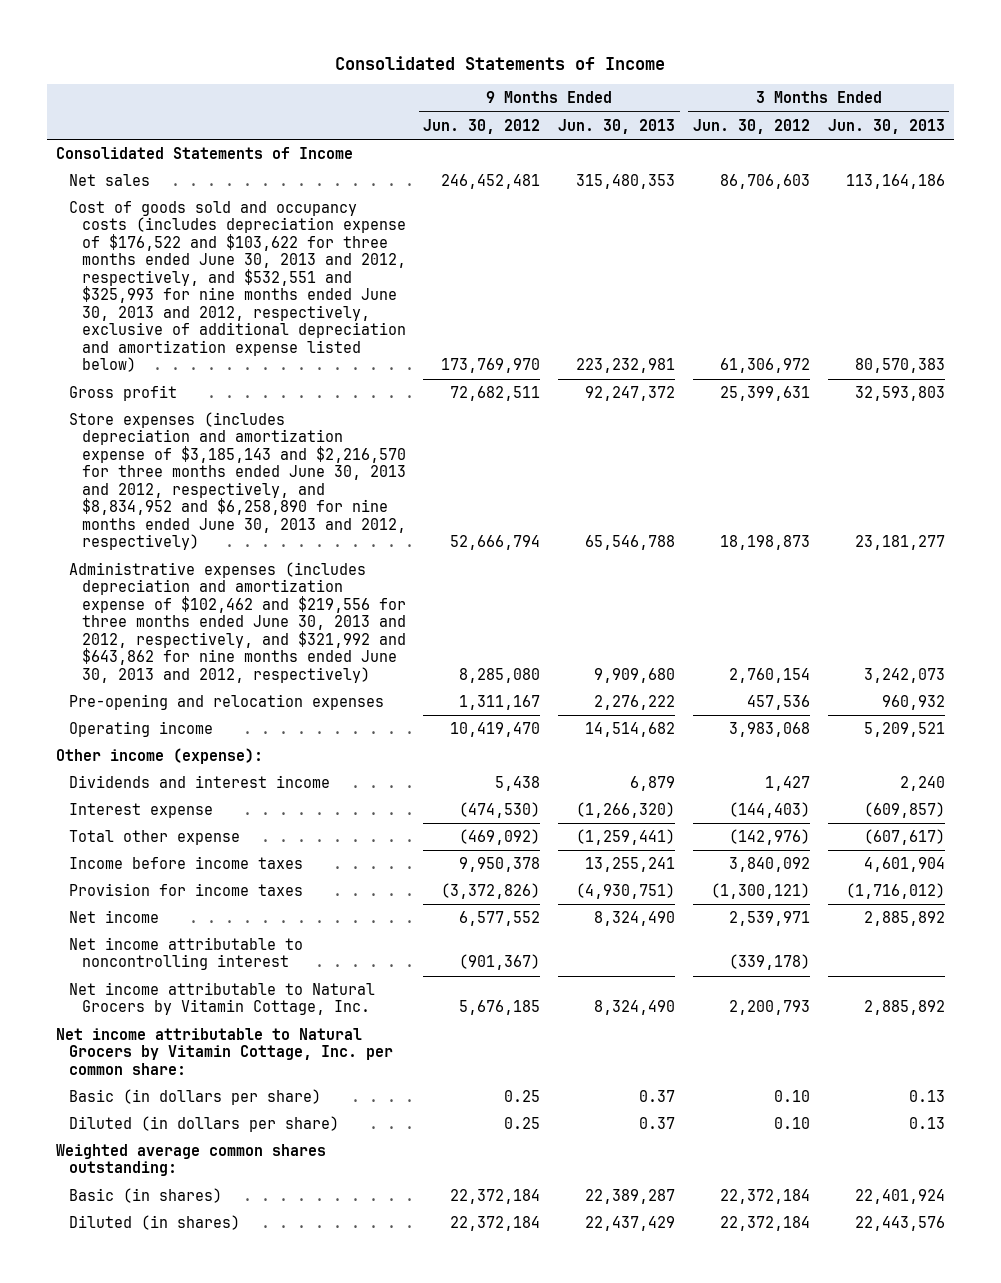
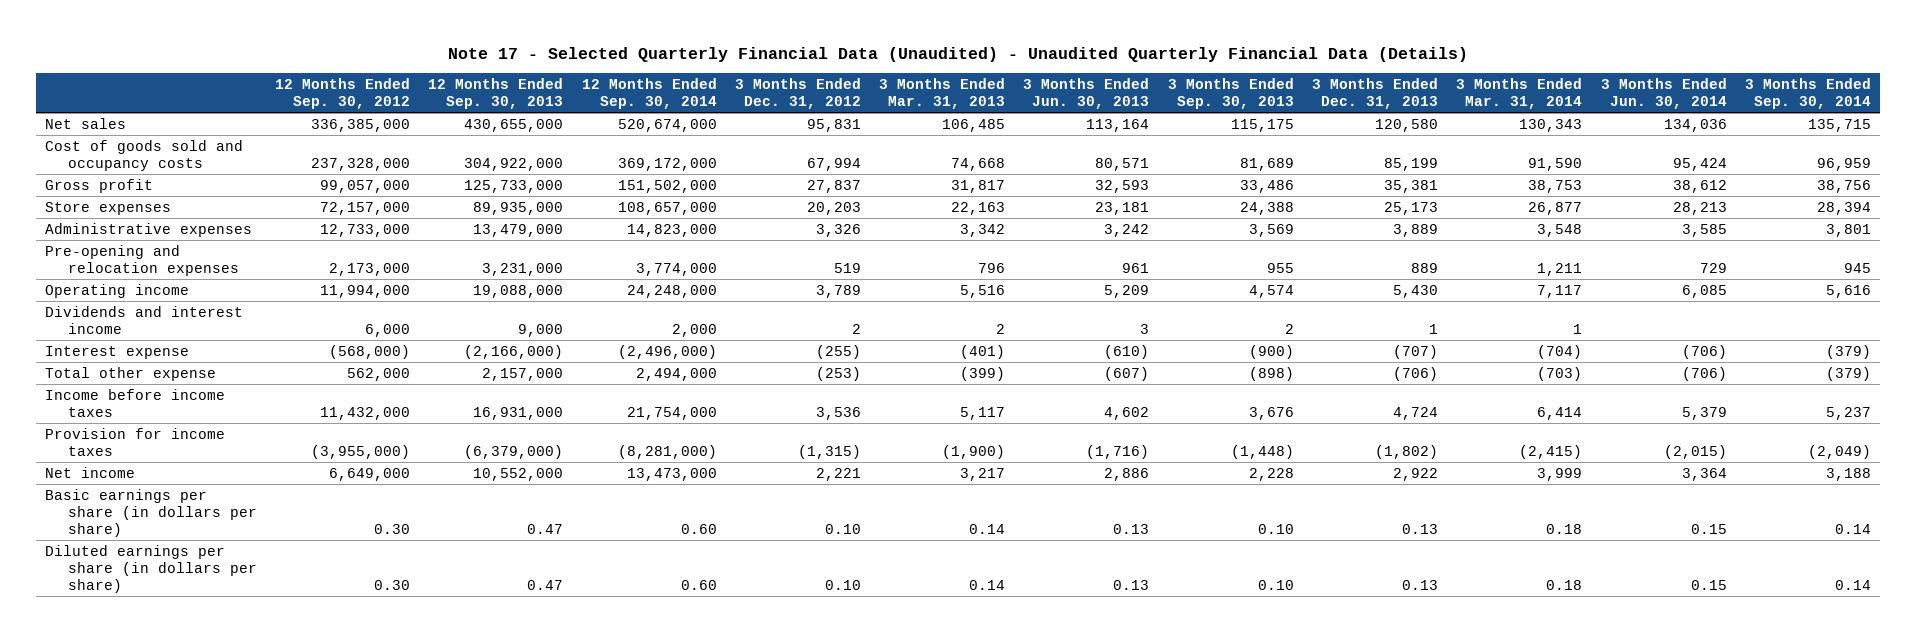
- Consolidated Statements of Income
+ Note 17 - Selected Quarterly Financial Data (Unaudited) - Unaudited Quarterly Financial Data (Details)
- | 9 Months Ended Jun. 30, 2012 | 9 Months Ended Jun. 30, 2013 | 3 Months Ended Jun. 30, 2012 | 3 Months Ended Jun. 30, 2013
+ | 12 Months Ended Sep. 30, 2012 | 12 Months Ended Sep. 30, 2013 | 12 Months Ended Sep. 30, 2014 | 3 Months Ended Dec. 31, 2012 | 3 Months Ended Mar. 31, 2013 | 3 Months Ended Jun. 30, 2013 | 3 Months Ended Sep. 30, 2013 | 3 Months Ended Dec. 31, 2013 | 3 Months Ended Mar. 31, 2014 | 3 Months Ended Jun. 30, 2014 | 3 Months Ended Sep. 30, 2014
- Consolidated Statements of Income
- Net sales | 246,452,481 | 315,480,353 | 86,706,603 | 113,164,186
- Cost of goods sold and occupancy costs (includes depreciation expense of $176,522 and $103,622 for three months ended June 30, 2013 and 2012, respectively, and $532,551 and $325,993 for nine months ended June 30, 2013 and 2012, respectively, exclusive of additional depreciation and amortization expense listed below) | 173,769,970 | 223,232,981 | 61,306,972 | 80,570,383
- Gross profit | 72,682,511 | 92,247,372 | 25,399,631 | 32,593,803
- Store expenses (includes depreciation and amortization expense of $3,185,143 and $2,216,570 for three months ended June 30, 2013 and 2012, respectively, and $8,834,952 and $6,258,890 for nine months ended June 30, 2013 and 2012, respectively) | 52,666,794 | 65,546,788 | 18,198,873 | 23,181,277
- Administrative expenses (includes depreciation and amortization expense of $102,462 and $219,556 for three months ended June 30, 2013 and 2012, respectively, and $321,992 and $643,862 for nine months ended June 30, 2013 and 2012, respectively) | 8,285,080 | 9,909,680 | 2,760,154 | 3,242,073
- Pre-opening and relocation expenses | 1,311,167 | 2,276,222 | 457,536 | 960,932
- Operating income | 10,419,470 | 14,514,682 | 3,983,068 | 5,209,521
- Other income (expense):
- Dividends and interest income | 5,438 | 6,879 | 1,427 | 2,240
- Interest expense | (474,530) | (1,266,320) | (144,403) | (609,857)
- Total other expense | (469,092) | (1,259,441) | (142,976) | (607,617)
- Income before income taxes | 9,950,378 | 13,255,241 | 3,840,092 | 4,601,904
- Provision for income taxes | (3,372,826) | (4,930,751) | (1,300,121) | (1,716,012)
- Net income | 6,577,552 | 8,324,490 | 2,539,971 | 2,885,892
- Net income attributable to noncontrolling interest | (901,367) | | (339,178) |
- Net income attributable to Natural Grocers by Vitamin Cottage, Inc. | 5,676,185 | 8,324,490 | 2,200,793 | 2,885,892
- Net income attributable to Natural Grocers by Vitamin Cottage, Inc. per common share:
- Basic (in dollars per share) | 0.25 | 0.37 | 0.10 | 0.13
- Diluted (in dollars per share) | 0.25 | 0.37 | 0.10 | 0.13
- Weighted average common shares outstanding:
- Basic (in shares) | 22,372,184 | 22,389,287 | 22,372,184 | 22,401,924
- Diluted (in shares) | 22,372,184 | 22,437,429 | 22,372,184 | 22,443,576
+ Net sales | 336,385,000 | 430,655,000 | 520,674,000 | 95,831 | 106,485 | 113,164 | 115,175 | 120,580 | 130,343 | 134,036 | 135,715
+ Cost of goods sold and occupancy costs | 237,328,000 | 304,922,000 | 369,172,000 | 67,994 | 74,668 | 80,571 | 81,689 | 85,199 | 91,590 | 95,424 | 96,959
+ Gross profit | 99,057,000 | 125,733,000 | 151,502,000 | 27,837 | 31,817 | 32,593 | 33,486 | 35,381 | 38,753 | 38,612 | 38,756
+ Store expenses | 72,157,000 | 89,935,000 | 108,657,000 | 20,203 | 22,163 | 23,181 | 24,388 | 25,173 | 26,877 | 28,213 | 28,394
+ Administrative expenses | 12,733,000 | 13,479,000 | 14,823,000 | 3,326 | 3,342 | 3,242 | 3,569 | 3,889 | 3,548 | 3,585 | 3,801
+ Pre-opening and relocation expenses | 2,173,000 | 3,231,000 | 3,774,000 | 519 | 796 | 961 | 955 | 889 | 1,211 | 729 | 945
+ Operating income | 11,994,000 | 19,088,000 | 24,248,000 | 3,789 | 5,516 | 5,209 | 4,574 | 5,430 | 7,117 | 6,085 | 5,616
+ Dividends and interest income | 6,000 | 9,000 | 2,000 | 2 | 2 | 3 | 2 | 1 | 1 | |
+ Interest expense | (568,000) | (2,166,000) | (2,496,000) | (255) | (401) | (610) | (900) | (707) | (704) | (706) | (379)
+ Total other expense | 562,000 | 2,157,000 | 2,494,000 | (253) | (399) | (607) | (898) | (706) | (703) | (706) | (379)
+ Income before income taxes | 11,432,000 | 16,931,000 | 21,754,000 | 3,536 | 5,117 | 4,602 | 3,676 | 4,724 | 6,414 | 5,379 | 5,237
+ Provision for income taxes | (3,955,000) | (6,379,000) | (8,281,000) | (1,315) | (1,900) | (1,716) | (1,448) | (1,802) | (2,415) | (2,015) | (2,049)
+ Net income | 6,649,000 | 10,552,000 | 13,473,000 | 2,221 | 3,217 | 2,886 | 2,228 | 2,922 | 3,999 | 3,364 | 3,188
+ Basic earnings per share (in dollars per share) | 0.30 | 0.47 | 0.60 | 0.10 | 0.14 | 0.13 | 0.10 | 0.13 | 0.18 | 0.15 | 0.14
+ Diluted earnings per share (in dollars per share) | 0.30 | 0.47 | 0.60 | 0.10 | 0.14 | 0.13 | 0.10 | 0.13 | 0.18 | 0.15 | 0.14

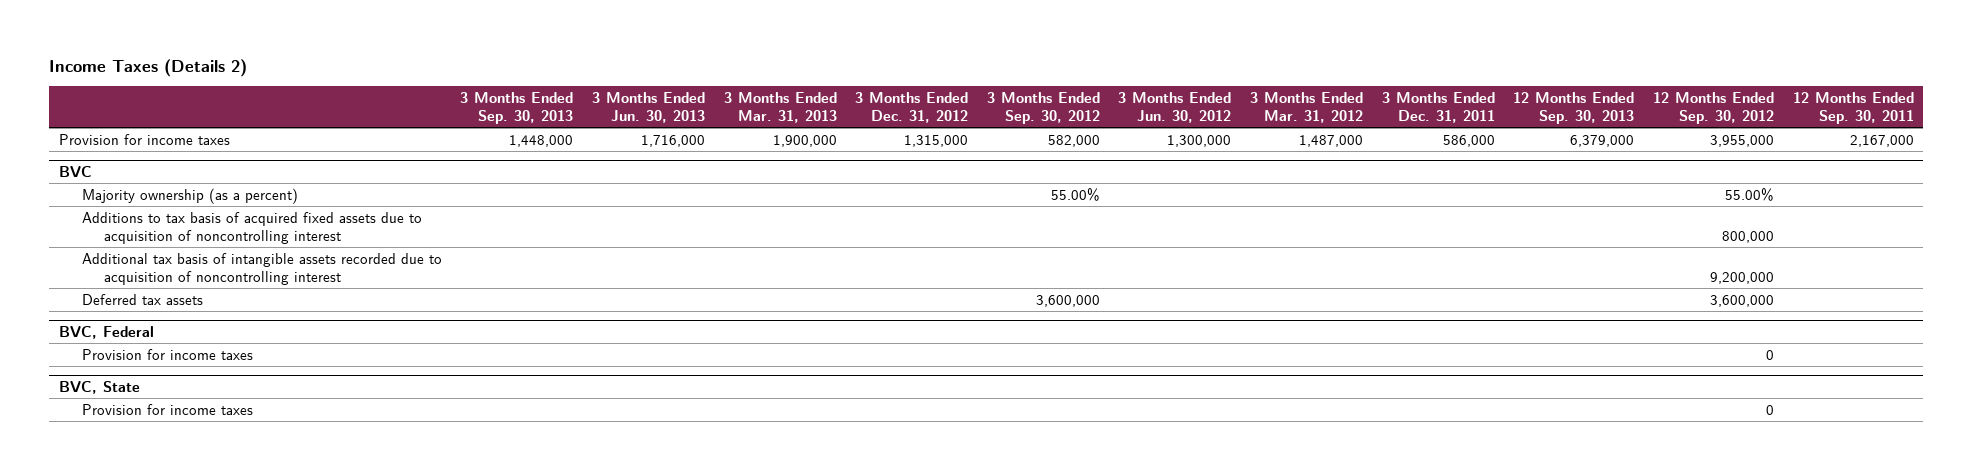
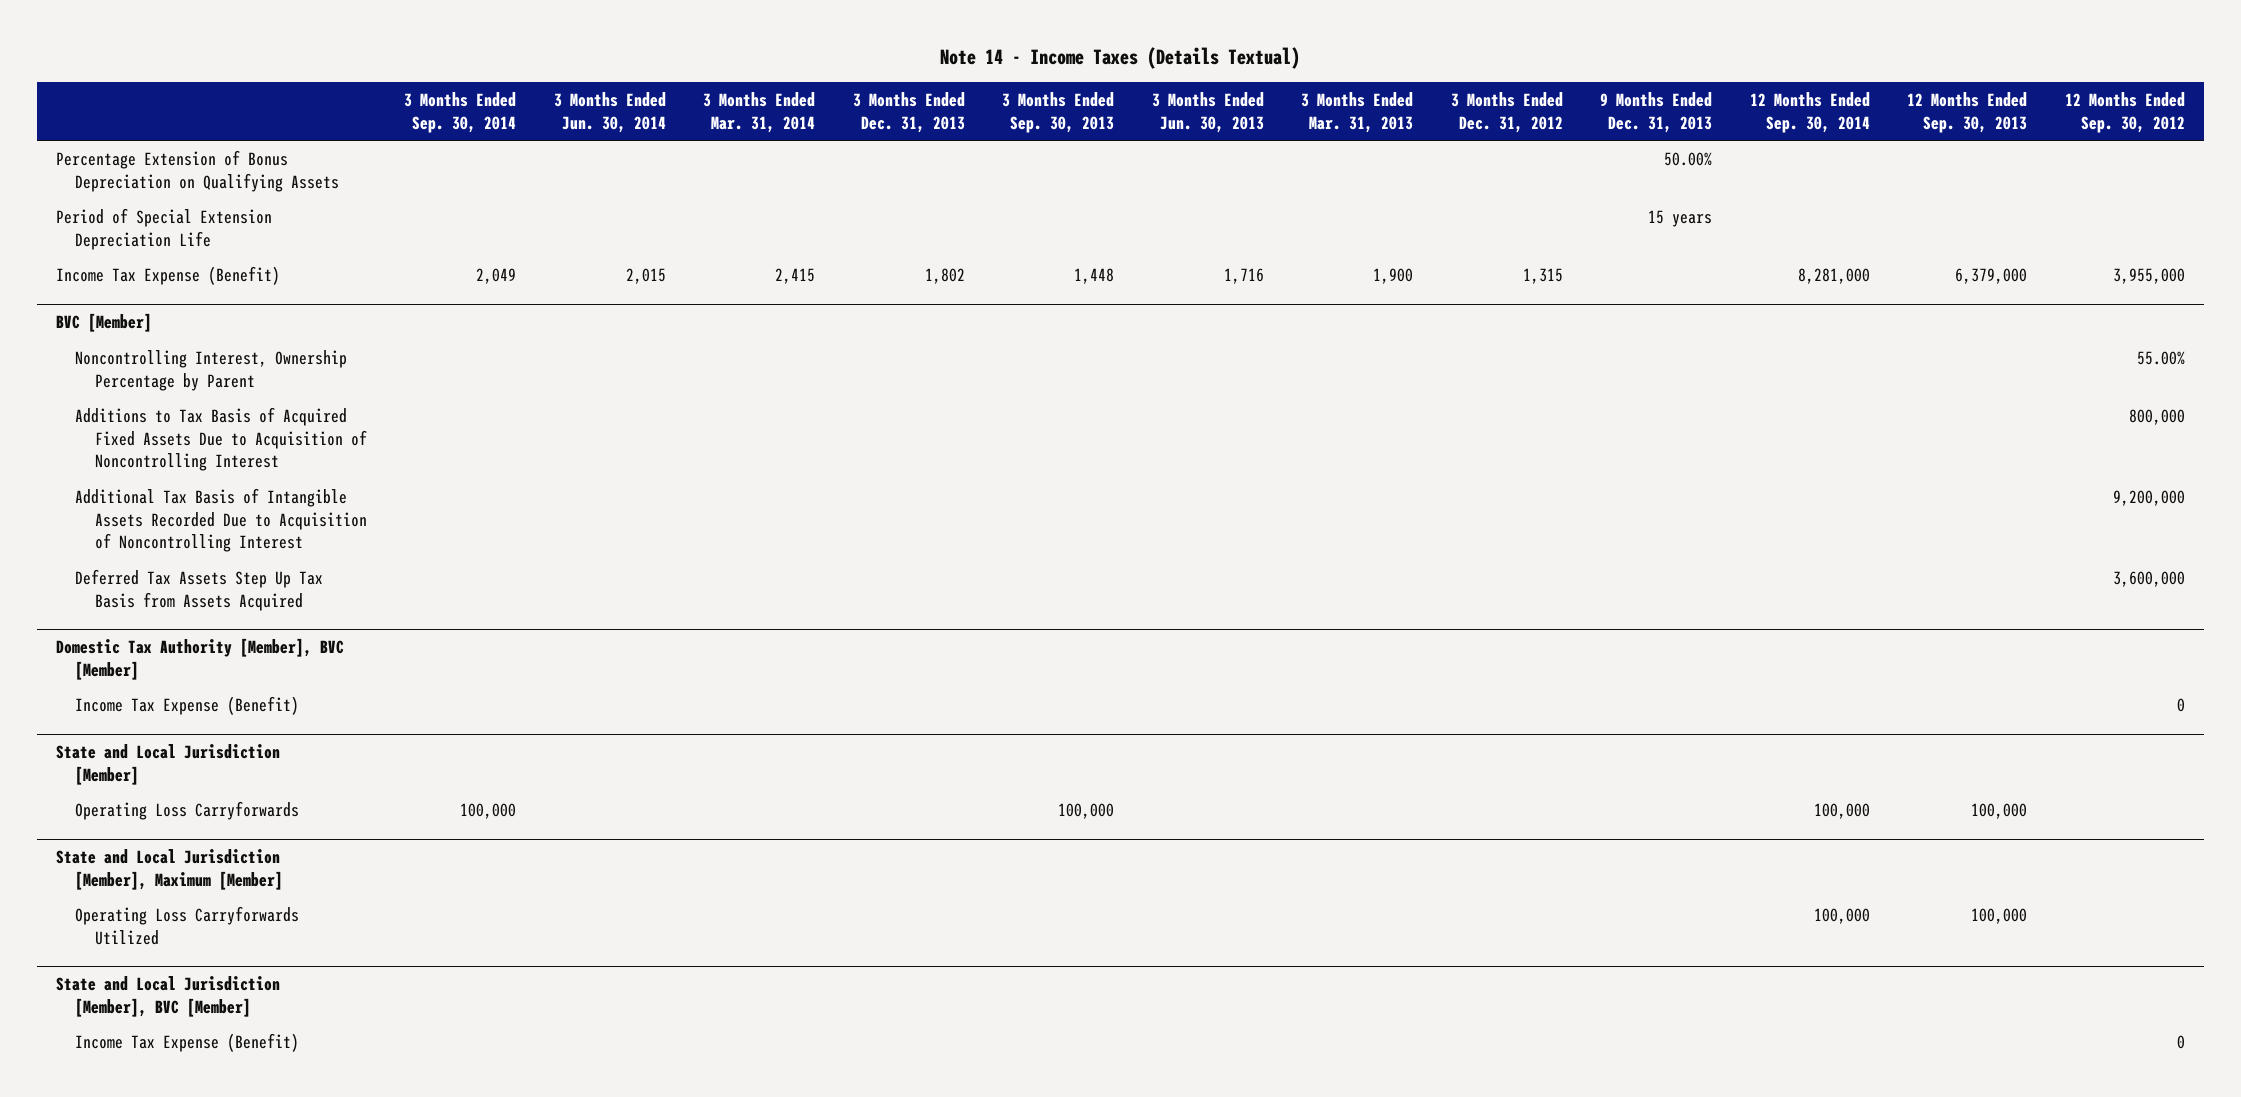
- Income Taxes (Details 2)
+ Note 14 - Income Taxes (Details Textual)
- | 3 Months Ended Sep. 30, 2013 | 3 Months Ended Jun. 30, 2013 | 3 Months Ended Mar. 31, 2013 | 3 Months Ended Dec. 31, 2012 | 3 Months Ended Sep. 30, 2012 | 3 Months Ended Jun. 30, 2012 | 3 Months Ended Mar. 31, 2012 | 3 Months Ended Dec. 31, 2011 | 12 Months Ended Sep. 30, 2013 | 12 Months Ended Sep. 30, 2012 | 12 Months Ended Sep. 30, 2011
+ | 3 Months Ended Sep. 30, 2014 | 3 Months Ended Jun. 30, 2014 | 3 Months Ended Mar. 31, 2014 | 3 Months Ended Dec. 31, 2013 | 3 Months Ended Sep. 30, 2013 | 3 Months Ended Jun. 30, 2013 | 3 Months Ended Mar. 31, 2013 | 3 Months Ended Dec. 31, 2012 | 9 Months Ended Dec. 31, 2013 | 12 Months Ended Sep. 30, 2014 | 12 Months Ended Sep. 30, 2013 | 12 Months Ended Sep. 30, 2012
- Provision for income taxes | 1,448,000 | 1,716,000 | 1,900,000 | 1,315,000 | 582,000 | 1,300,000 | 1,487,000 | 586,000 | 6,379,000 | 3,955,000 | 2,167,000
- BVC
- Majority ownership (as a percent) | | | | | 55.00% | | | | | 55.00% |
- Additions to tax basis of acquired fixed assets due to acquisition of noncontrolling interest | | | | | | | | | | 800,000 |
- Additional tax basis of intangible assets recorded due to acquisition of noncontrolling interest | | | | | | | | | | 9,200,000 |
- Deferred tax assets | | | | | 3,600,000 | | | | | 3,600,000 |
- BVC, Federal
- Provision for income taxes | | | | | | | | | | 0 |
- BVC, State
- Provision for income taxes | | | | | | | | | | 0 |
+ Percentage Extension of Bonus Depreciation on Qualifying Assets | | | | | | | | | 50.00% | | |
+ Period of Special Extension Depreciation Life | | | | | | | | | 15 years | | |
+ Income Tax Expense (Benefit) | 2,049 | 2,015 | 2,415 | 1,802 | 1,448 | 1,716 | 1,900 | 1,315 | | 8,281,000 | 6,379,000 | 3,955,000
+ BVC [Member]
+ Noncontrolling Interest, Ownership Percentage by Parent | | | | | | | | | | | | 55.00%
+ Additions to Tax Basis of Acquired Fixed Assets Due to Acquisition of Noncontrolling Interest | | | | | | | | | | | | 800,000
+ Additional Tax Basis of Intangible Assets Recorded Due to Acquisition of Noncontrolling Interest | | | | | | | | | | | | 9,200,000
+ Deferred Tax Assets Step Up Tax Basis from Assets Acquired | | | | | | | | | | | | 3,600,000
+ Domestic Tax Authority [Member], BVC [Member]
+ Income Tax Expense (Benefit) | | | | | | | | | | | | 0
+ State and Local Jurisdiction [Member]
+ Operating Loss Carryforwards | 100,000 | | | | 100,000 | | | | | 100,000 | 100,000 |
+ State and Local Jurisdiction [Member], Maximum [Member]
+ Operating Loss Carryforwards Utilized | | | | | | | | | | 100,000 | 100,000 |
+ State and Local Jurisdiction [Member], BVC [Member]
+ Income Tax Expense (Benefit) | | | | | | | | | | | | 0

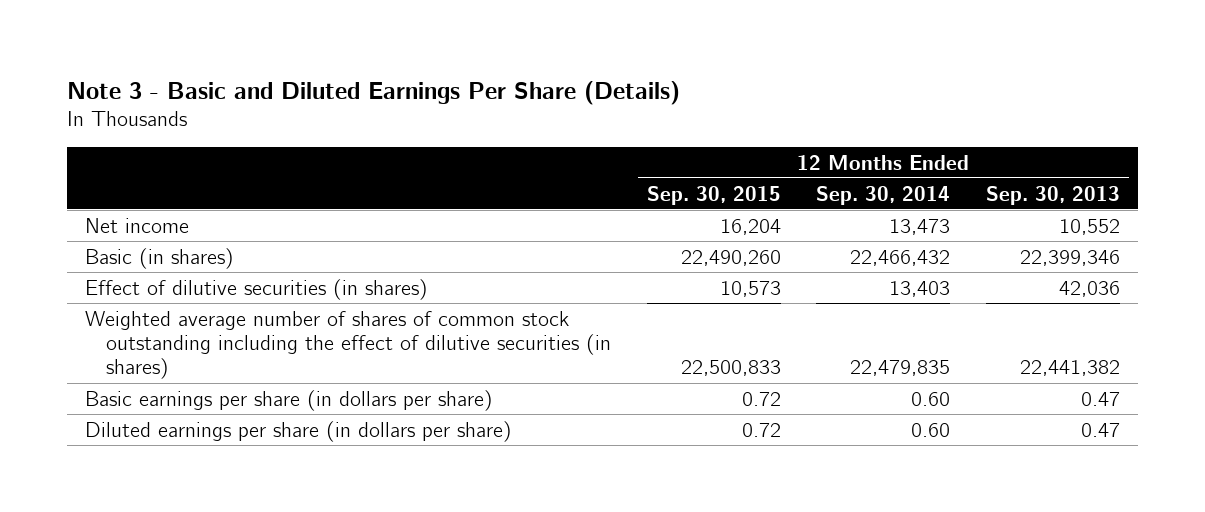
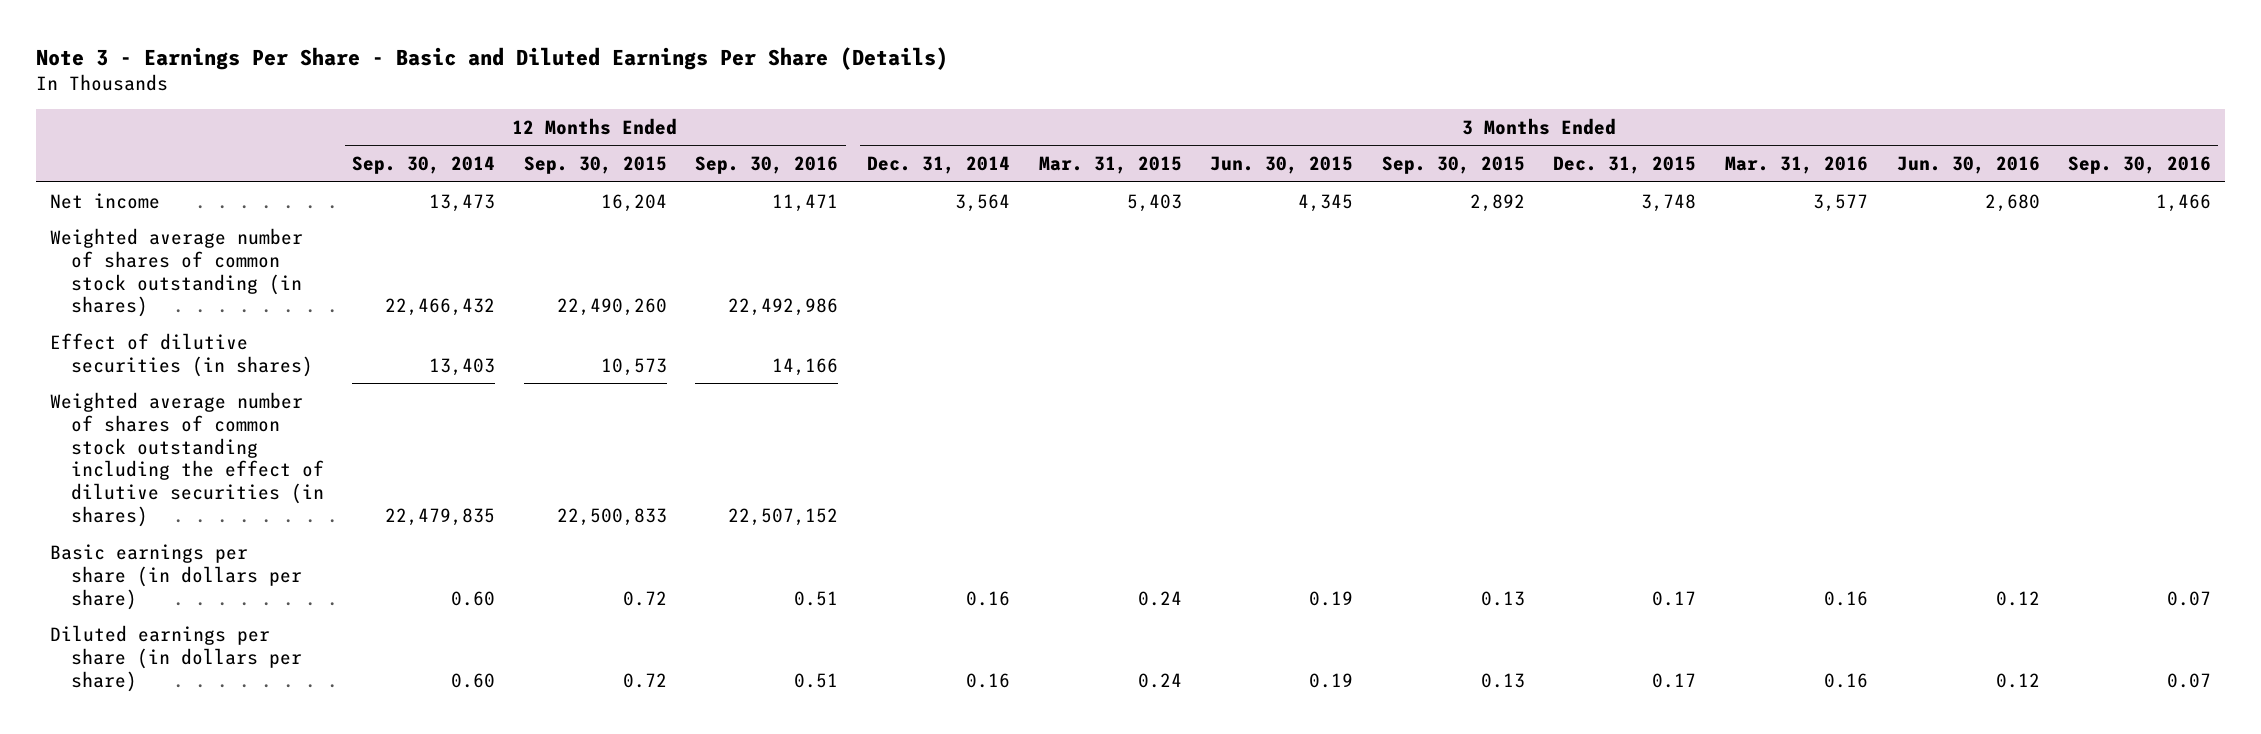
- Note 3 - Basic and Diluted Earnings Per Share (Details)
+ Note 3 - Earnings Per Share - Basic and Diluted Earnings Per Share (Details)
- | 12 Months Ended Sep. 30, 2015 | 12 Months Ended Sep. 30, 2014 | 12 Months Ended Sep. 30, 2013
+ | 12 Months Ended Sep. 30, 2014 | 12 Months Ended Sep. 30, 2015 | 12 Months Ended Sep. 30, 2016 | 3 Months Ended Dec. 31, 2014 | 3 Months Ended Mar. 31, 2015 | 3 Months Ended Jun. 30, 2015 | 3 Months Ended Sep. 30, 2015 | 3 Months Ended Dec. 31, 2015 | 3 Months Ended Mar. 31, 2016 | 3 Months Ended Jun. 30, 2016 | 3 Months Ended Sep. 30, 2016
- Basic (in shares) | 22,490,260 | 22,466,432 | 22,399,346
+ Weighted average number of shares of common stock outstanding (in shares) | 22,466,432 | 22,490,260 | 22,492,986 | | | | | | | |

